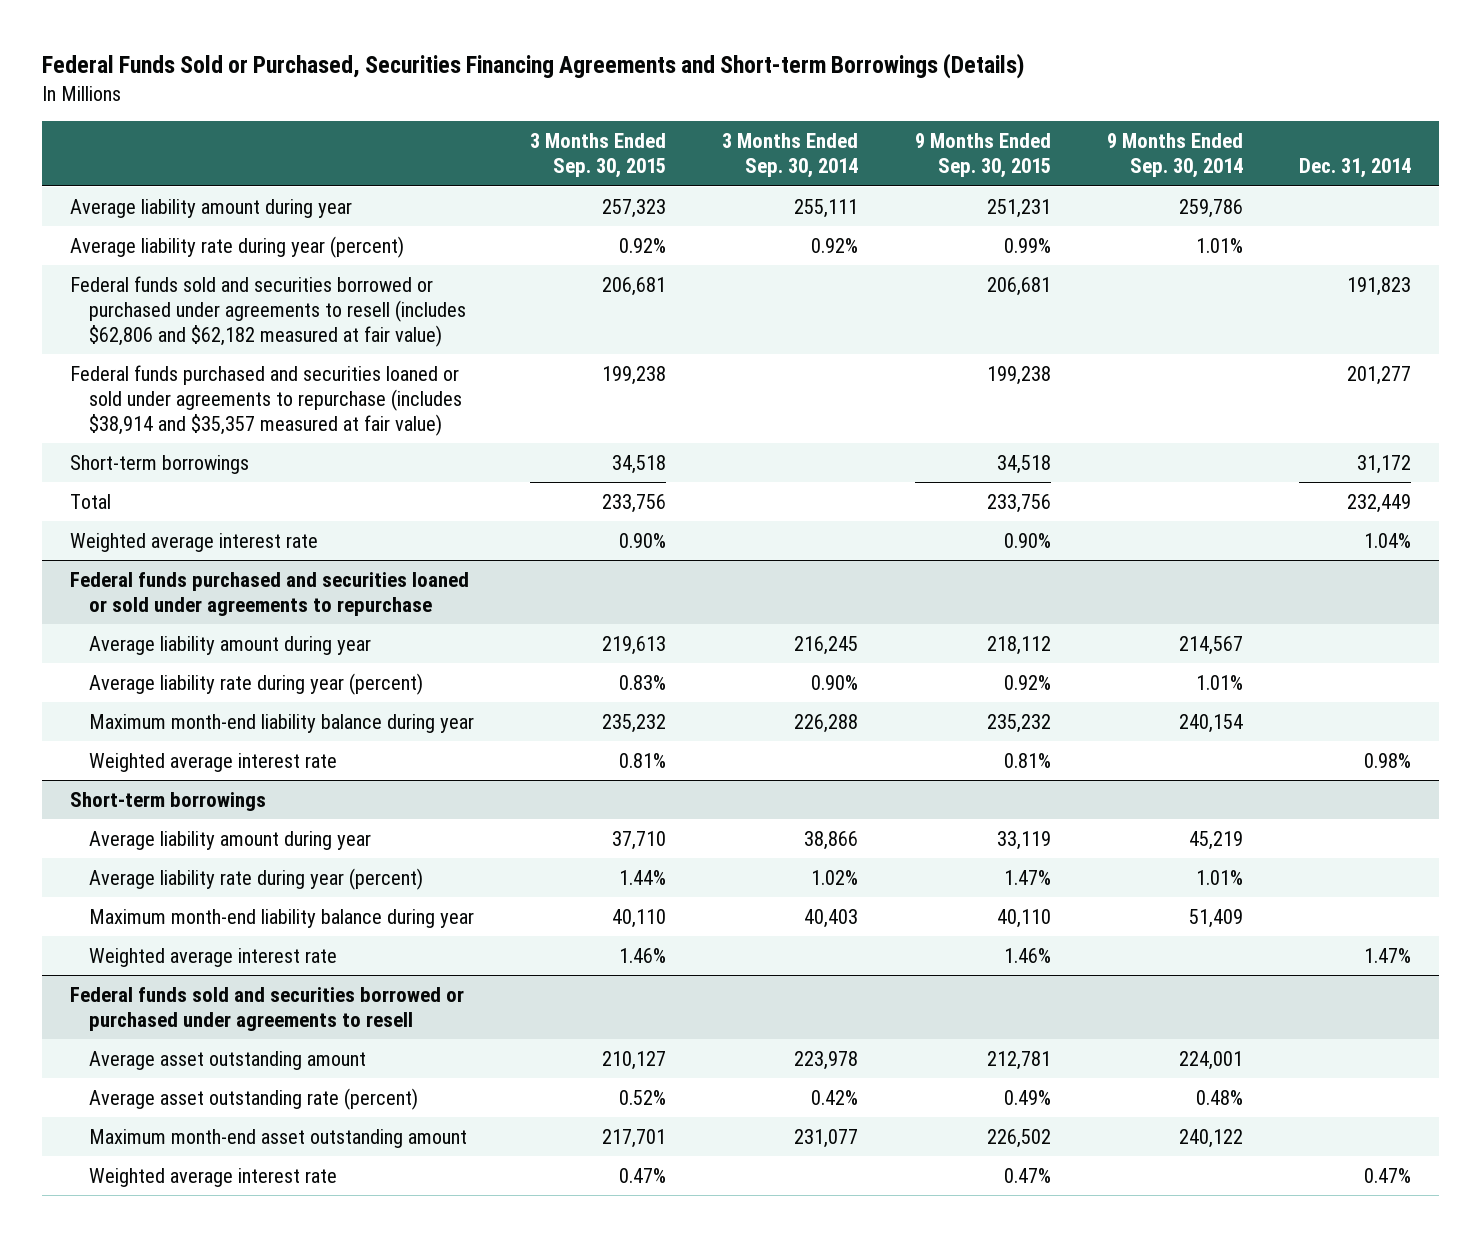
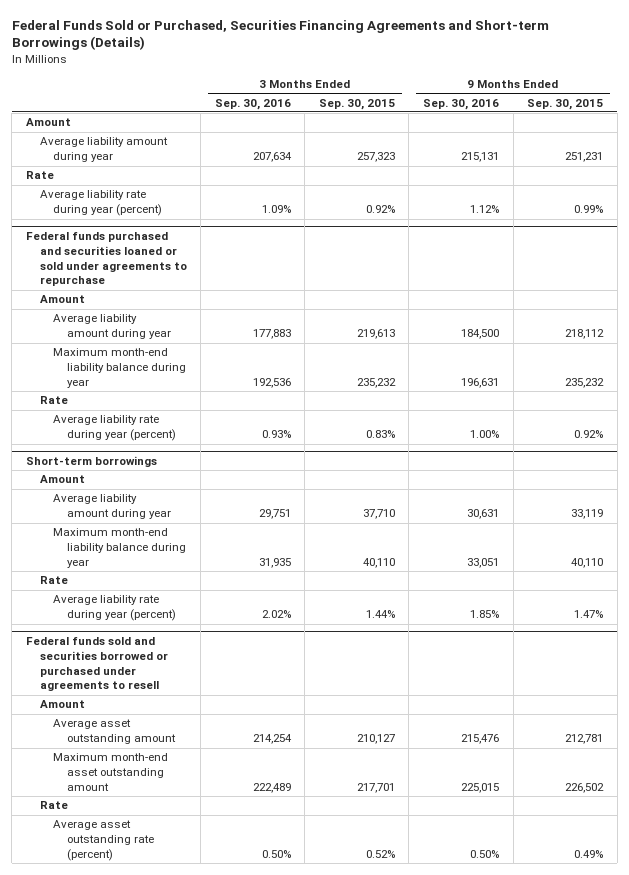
- | 3 Months Ended Sep. 30, 2015 | 3 Months Ended Sep. 30, 2014 | 9 Months Ended Sep. 30, 2015 | 9 Months Ended Sep. 30, 2014 | Dec. 31, 2014
+ | 3 Months Ended Sep. 30, 2016 | 3 Months Ended Sep. 30, 2015 | 9 Months Ended Sep. 30, 2016 | 9 Months Ended Sep. 30, 2015
+ Amount
+ Rate
- Federal funds sold and securities borrowed or purchased under agreements to resell (includes $62,806 and $62,182 measured at fair value) | 206,681 | | 206,681 | | 191,823
- Federal funds purchased and securities loaned or sold under agreements to repurchase (includes $38,914 and $35,357 measured at fair value) | 199,238 | | 199,238 | | 201,277
- Short-term borrowings | 34,518 | | 34,518 | | 31,172
- Total | 233,756 | | 233,756 | | 232,449
- Weighted average interest rate | 0.90% | | 0.90% | | 1.04%
@ Federal funds purchased and securities loaned or sold under agreements to repurchase
+ Amount
- Weighted average interest rate | 0.81% | | 0.81% | | 0.98%
+ Rate
moved down: Average liability rate during year (percent) | 0.93% | 0.83% | 1.00% | 0.92%
@ Short-term borrowings
+ Amount
- Weighted average interest rate | 1.46% | | 1.46% | | 1.47%
+ Rate
moved down: Average liability rate during year (percent) | 2.02% | 1.44% | 1.85% | 1.47%
@ Federal funds sold and securities borrowed or purchased under agreements to resell
+ Amount
- Weighted average interest rate | 0.47% | | 0.47% | | 0.47%
+ Rate
moved down: Average asset outstanding rate (percent) | 0.50% | 0.52% | 0.50% | 0.49%

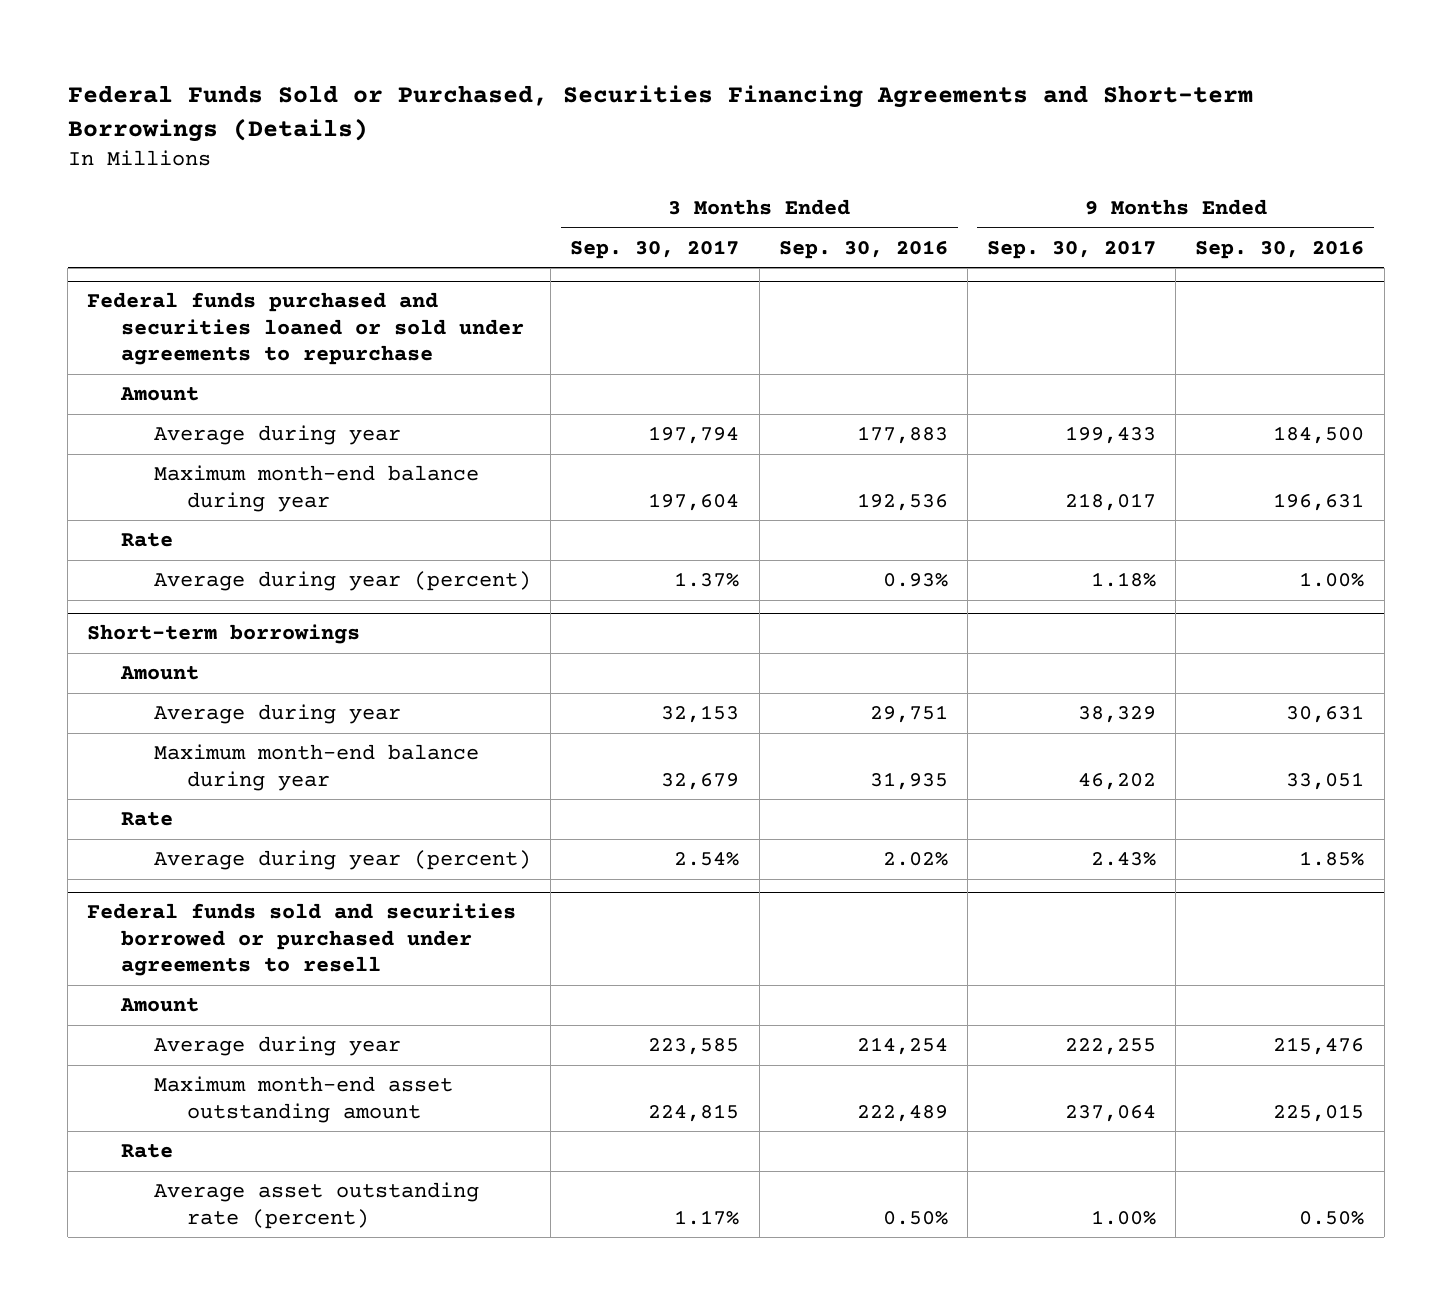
- | 3 Months Ended Sep. 30, 2016 | 3 Months Ended Sep. 30, 2015 | 9 Months Ended Sep. 30, 2016 | 9 Months Ended Sep. 30, 2015
+ | 3 Months Ended Sep. 30, 2017 | 3 Months Ended Sep. 30, 2016 | 9 Months Ended Sep. 30, 2017 | 9 Months Ended Sep. 30, 2016
- Amount
- Average liability amount during year | 207,634 | 257,323 | 215,131 | 251,231
- Rate
- Average liability rate during year (percent) | 1.09% | 0.92% | 1.12% | 0.99%
@ Federal funds purchased and securities loaned or sold under agreements to repurchase
- Average liability amount during year | 177,883 | 219,613 | 184,500 | 218,112
- Maximum month-end liability balance during year | 192,536 | 235,232 | 196,631 | 235,232
+ Average during year | 197,794 | 177,883 | 199,433 | 184,500
+ Maximum month-end balance during year | 197,604 | 192,536 | 218,017 | 196,631
- Average liability rate during year (percent) | 0.93% | 0.83% | 1.00% | 0.92%
+ Average during year (percent) | 1.37% | 0.93% | 1.18% | 1.00%
@ Short-term borrowings
- Average liability amount during year | 29,751 | 37,710 | 30,631 | 33,119
- Maximum month-end liability balance during year | 31,935 | 40,110 | 33,051 | 40,110
+ Average during year | 32,153 | 29,751 | 38,329 | 30,631
+ Maximum month-end balance during year | 32,679 | 31,935 | 46,202 | 33,051
- Average liability rate during year (percent) | 2.02% | 1.44% | 1.85% | 1.47%
+ Average during year (percent) | 2.54% | 2.02% | 2.43% | 1.85%
@ Federal funds sold and securities borrowed or purchased under agreements to resell
- Average asset outstanding amount | 214,254 | 210,127 | 215,476 | 212,781
+ Average during year | 223,585 | 214,254 | 222,255 | 215,476

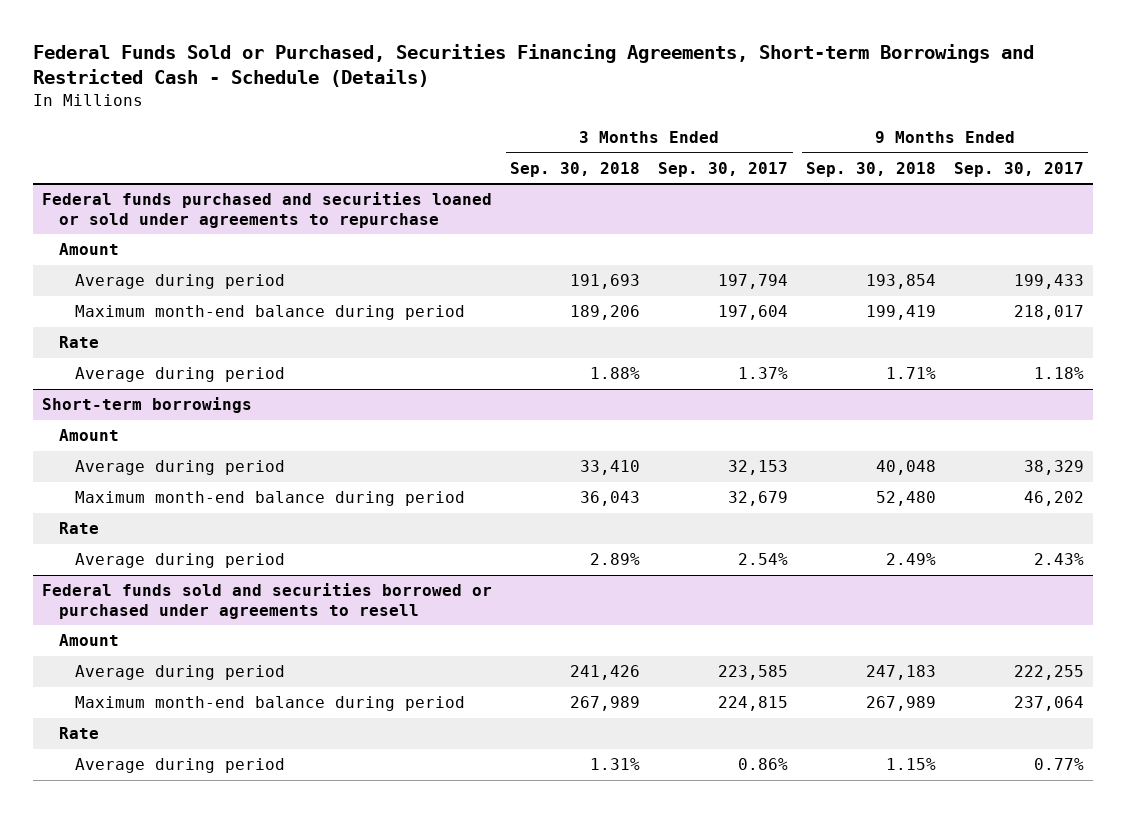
- Federal Funds Sold or Purchased, Securities Financing Agreements and Short-term Borrowings (Details)
+ Federal Funds Sold or Purchased, Securities Financing Agreements, Short-term Borrowings and Restricted Cash - Schedule (Details)
- | 3 Months Ended Sep. 30, 2017 | 3 Months Ended Sep. 30, 2016 | 9 Months Ended Sep. 30, 2017 | 9 Months Ended Sep. 30, 2016
+ | 3 Months Ended Sep. 30, 2018 | 3 Months Ended Sep. 30, 2017 | 9 Months Ended Sep. 30, 2018 | 9 Months Ended Sep. 30, 2017
@ Federal funds purchased and securities loaned or sold under agreements to repurchase
- Average during year | 197,794 | 177,883 | 199,433 | 184,500
- Maximum month-end balance during year | 197,604 | 192,536 | 218,017 | 196,631
+ Average during period | 191,693 | 197,794 | 193,854 | 199,433
+ Maximum month-end balance during period | 189,206 | 197,604 | 199,419 | 218,017
- Average during year (percent) | 1.37% | 0.93% | 1.18% | 1.00%
+ Average during period | 1.88% | 1.37% | 1.71% | 1.18%
@ Short-term borrowings
- Average during year | 32,153 | 29,751 | 38,329 | 30,631
- Maximum month-end balance during year | 32,679 | 31,935 | 46,202 | 33,051
+ Average during period | 33,410 | 32,153 | 40,048 | 38,329
+ Maximum month-end balance during period | 36,043 | 32,679 | 52,480 | 46,202
- Average during year (percent) | 2.54% | 2.02% | 2.43% | 1.85%
+ Average during period | 2.89% | 2.54% | 2.49% | 2.43%
@ Federal funds sold and securities borrowed or purchased under agreements to resell
- Average during year | 223,585 | 214,254 | 222,255 | 215,476
- Maximum month-end asset outstanding amount | 224,815 | 222,489 | 237,064 | 225,015
+ Average during period | 241,426 | 223,585 | 247,183 | 222,255
+ Maximum month-end balance during period | 267,989 | 224,815 | 267,989 | 237,064
- Average asset outstanding rate (percent) | 1.17% | 0.50% | 1.00% | 0.50%
+ Average during period | 1.31% | 0.86% | 1.15% | 0.77%

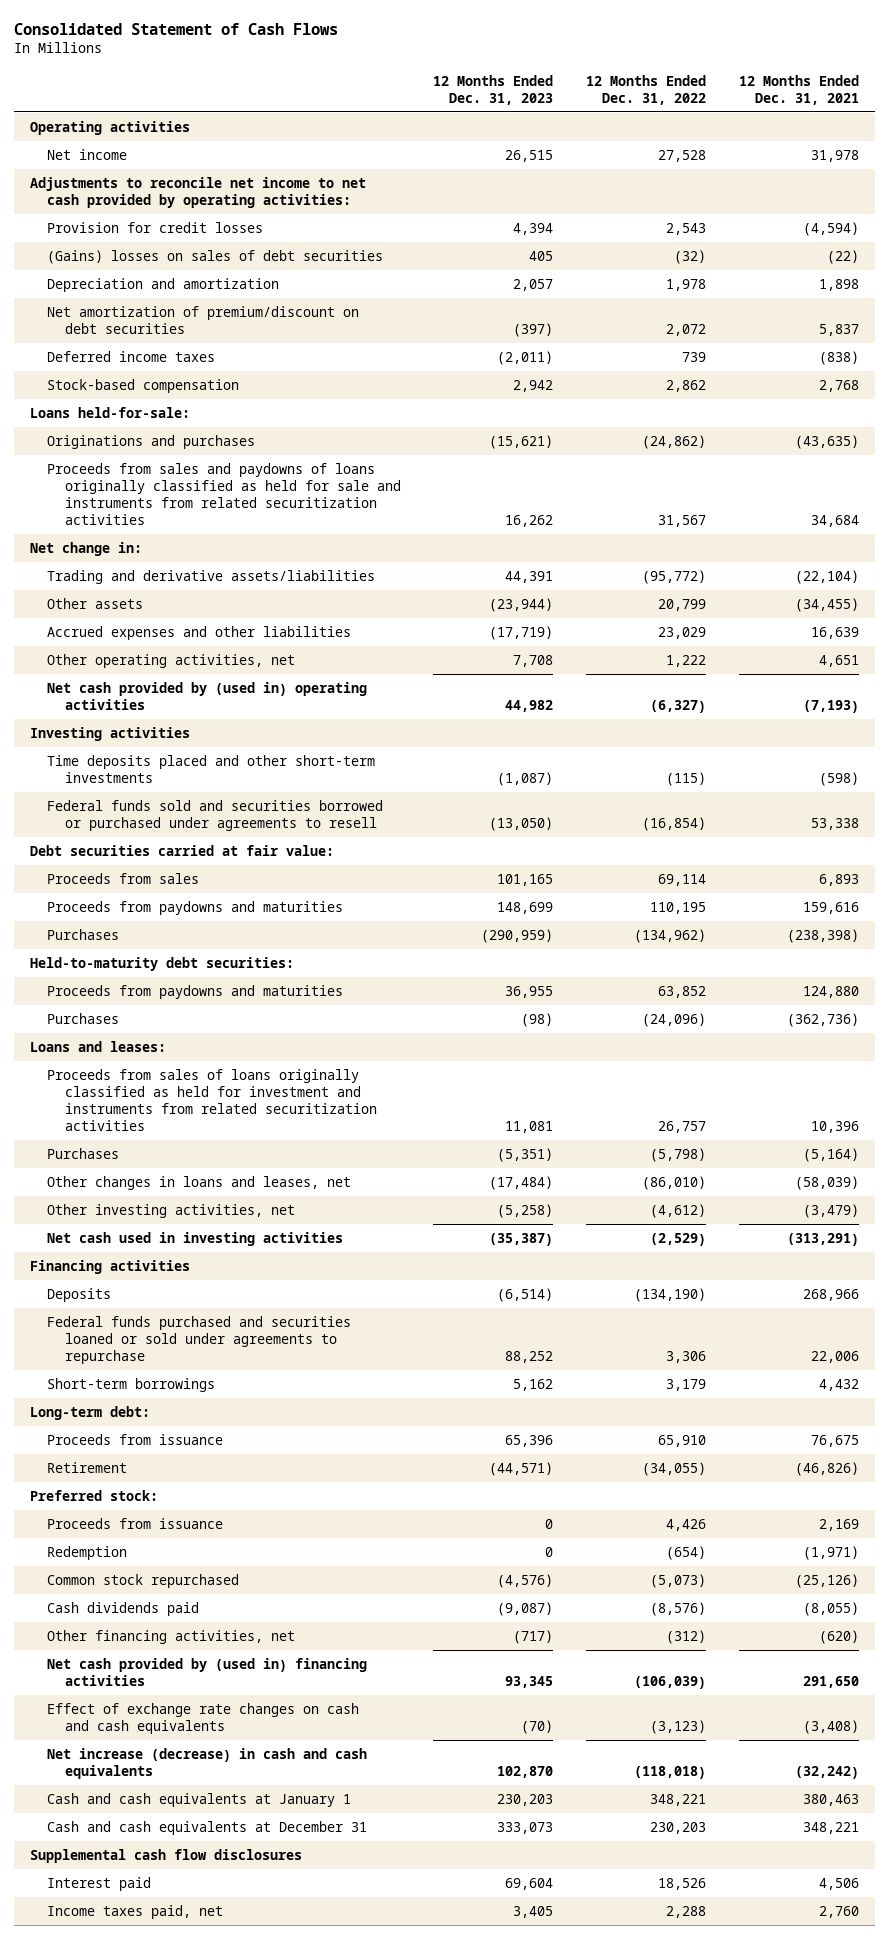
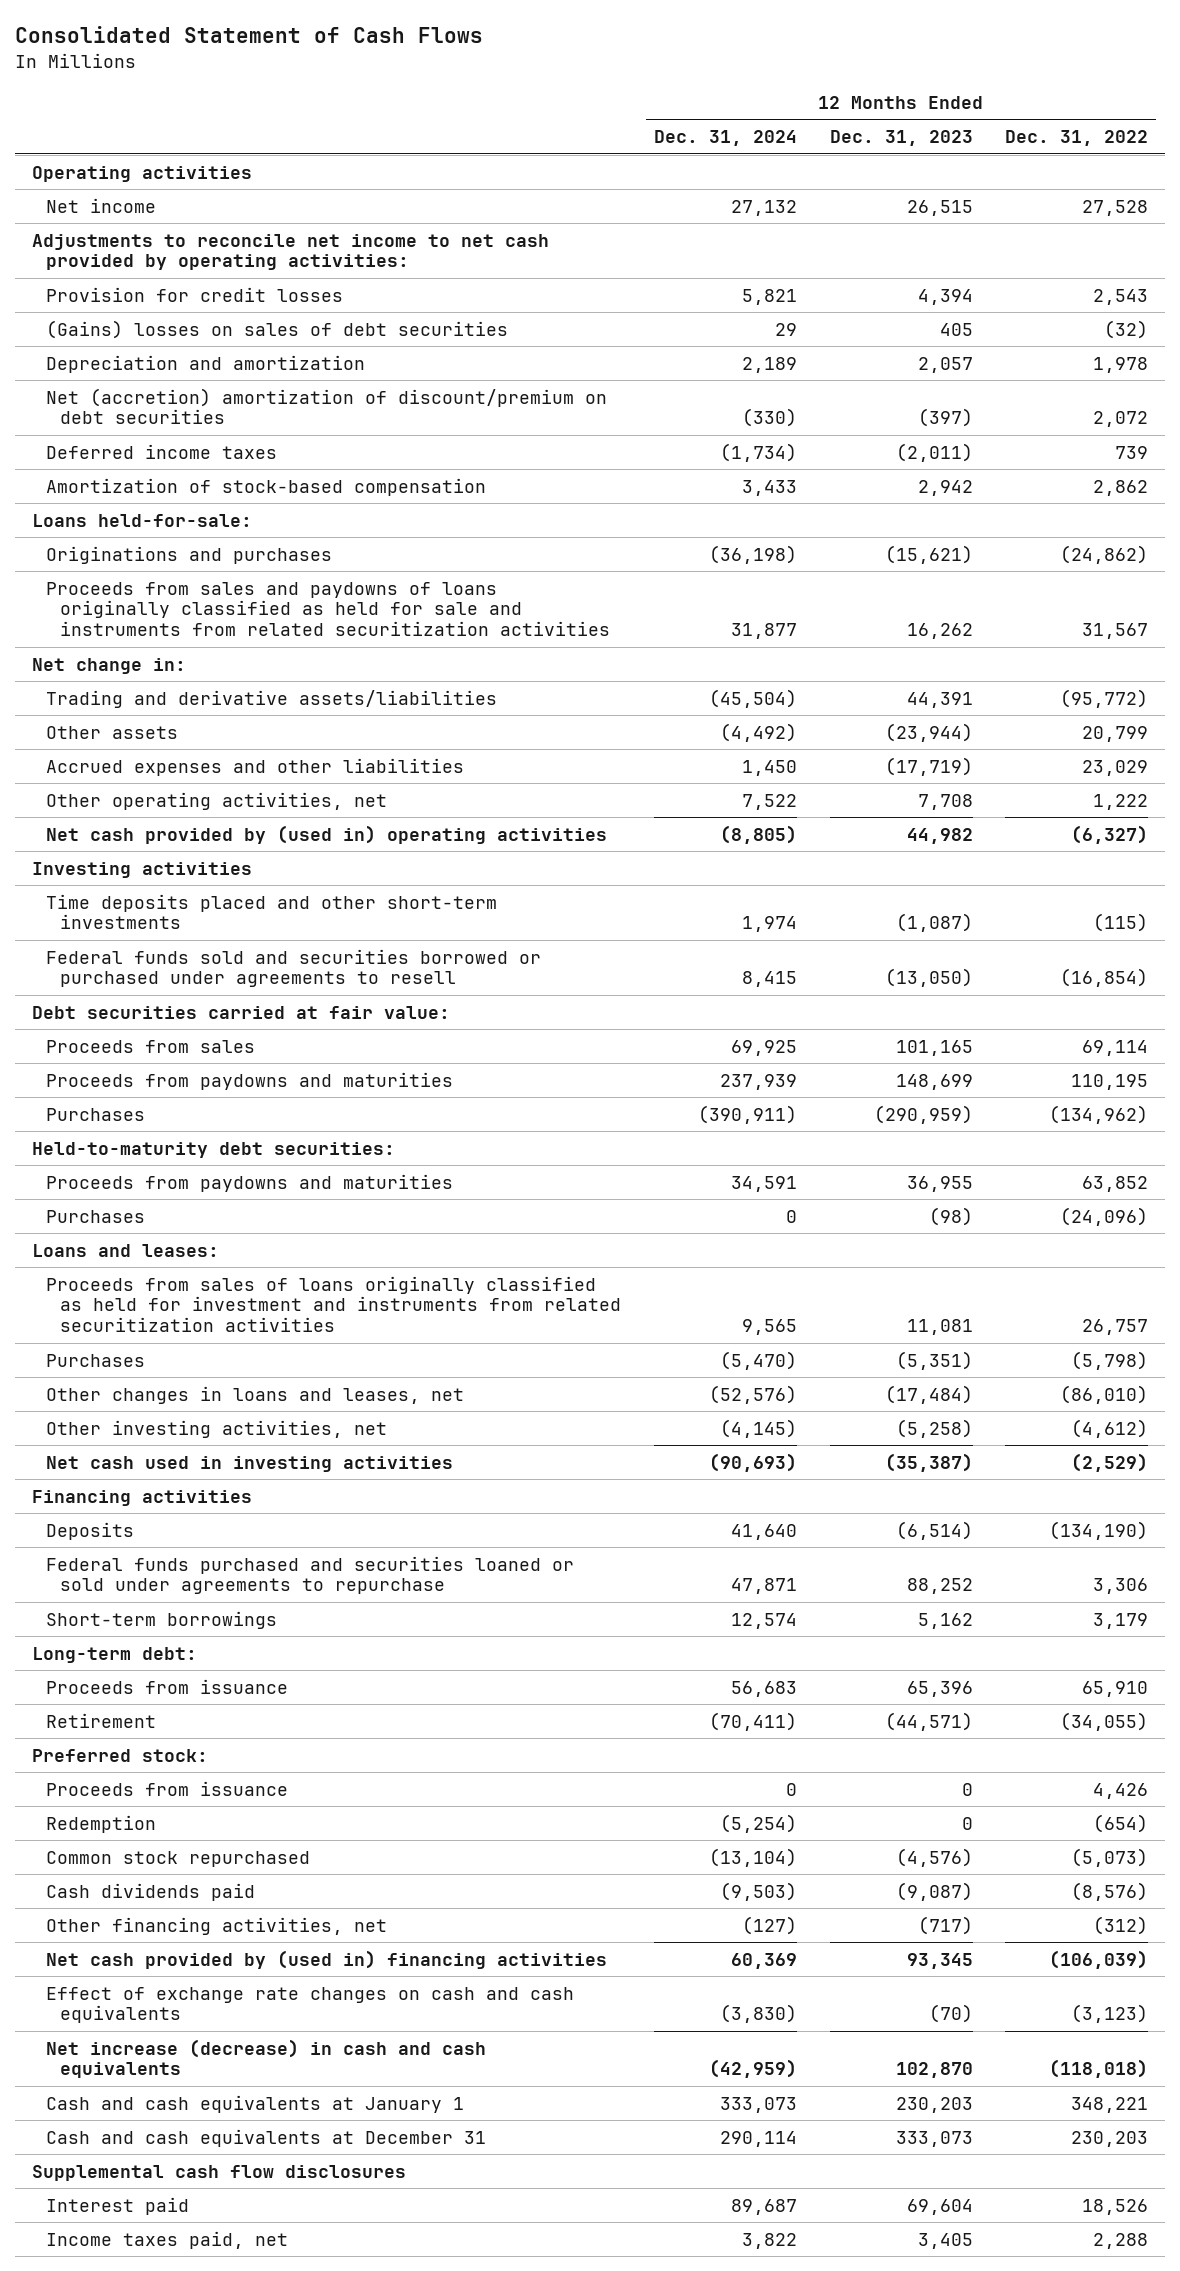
- | 12 Months Ended Dec. 31, 2023 | 12 Months Ended Dec. 31, 2022 | 12 Months Ended Dec. 31, 2021
+ | 12 Months Ended Dec. 31, 2024 | 12 Months Ended Dec. 31, 2023 | 12 Months Ended Dec. 31, 2022
- Net amortization of premium/discount on debt securities | (397) | 2,072 | 5,837
+ Net (accretion) amortization of discount/premium on debt securities | (330) | (397) | 2,072
- Stock-based compensation | 2,942 | 2,862 | 2,768
+ Amortization of stock-based compensation | 3,433 | 2,942 | 2,862

